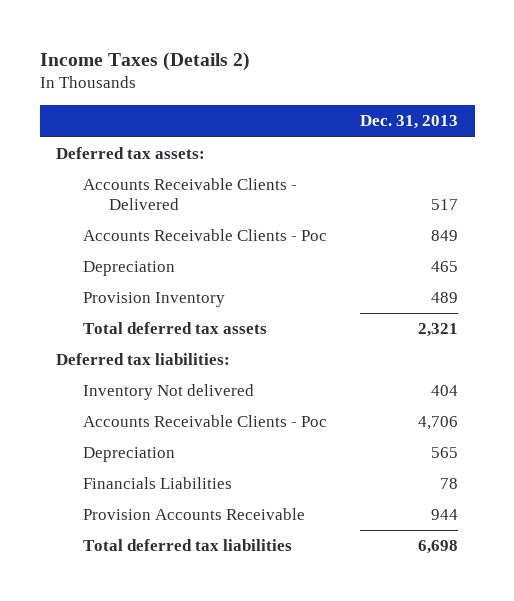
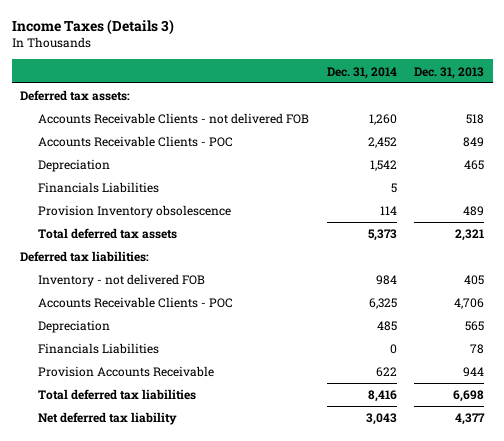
- Income Taxes (Details 2)
+ Income Taxes (Details 3)
- | Dec. 31, 2013
+ | Dec. 31, 2014 | Dec. 31, 2013
- Accounts Receivable Clients - Delivered | 517
- Accounts Receivable Clients - Poc | 849
+ Accounts Receivable Clients - not delivered FOB | 1,260 | 518
+ Accounts Receivable Clients - POC | 2,452 | 849
- Provision Inventory | 489
+ Financials Liabilities | 5 |
+ Provision Inventory obsolescence | 114 | 489
- Inventory Not delivered | 404
- Accounts Receivable Clients - Poc | 4,706
+ Inventory - not delivered FOB | 984 | 405
+ Accounts Receivable Clients - POC | 6,325 | 4,706
+ Net deferred tax liability | 3,043 | 4,377

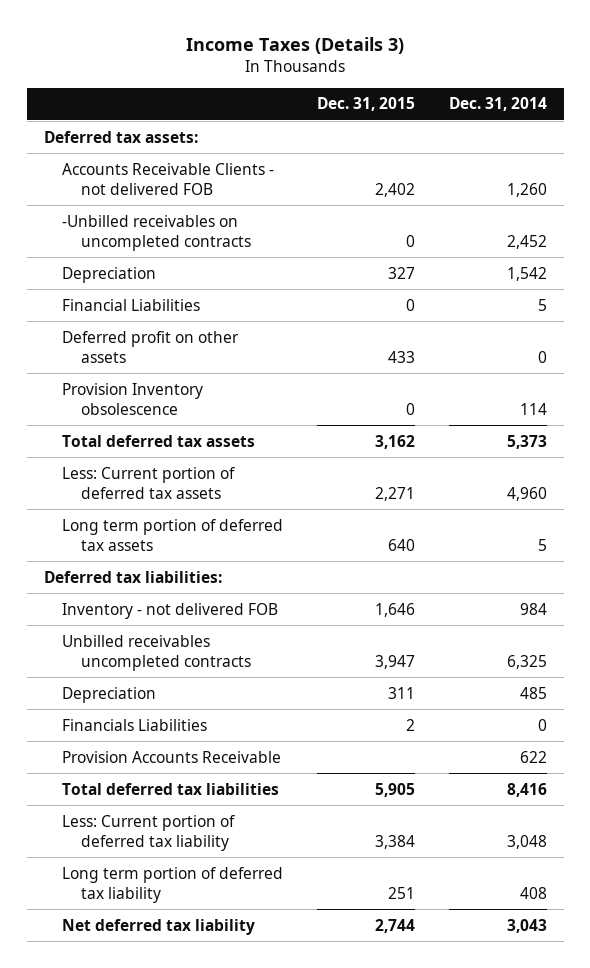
- | Dec. 31, 2014 | Dec. 31, 2013
+ | Dec. 31, 2015 | Dec. 31, 2014
- Accounts Receivable Clients - POC | 2,452 | 849
+ -Unbilled receivables on uncompleted contracts | 0 | 2,452
- Financials Liabilities | 5 |
+ Financial Liabilities | 0 | 5
+ Deferred profit on other assets | 433 | 0
+ Less: Current portion of deferred tax assets | 2,271 | 4,960
+ Long term portion of deferred tax assets | 640 | 5
- Accounts Receivable Clients - POC | 6,325 | 4,706
+ Unbilled receivables uncompleted contracts | 3,947 | 6,325
+ Less: Current portion of deferred tax liability | 3,384 | 3,048
+ Long term portion of deferred tax liability | 251 | 408

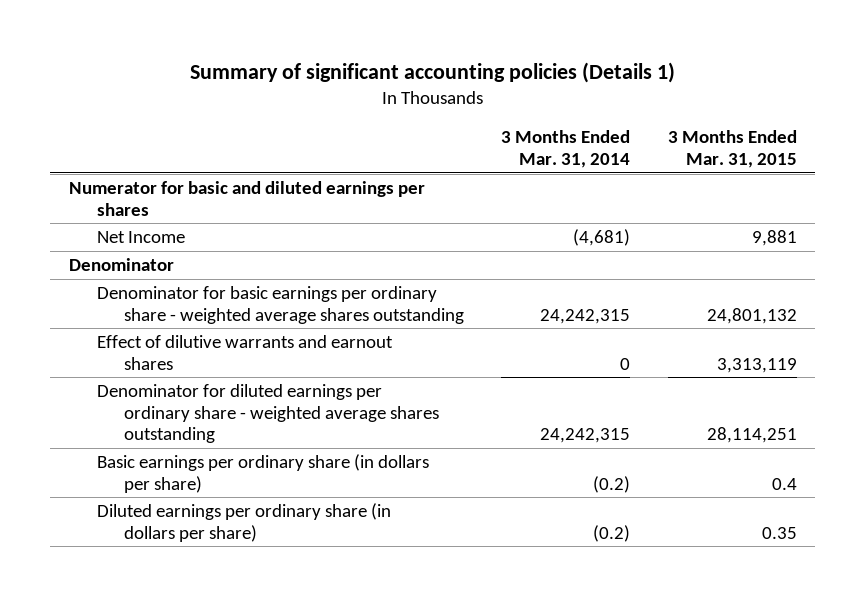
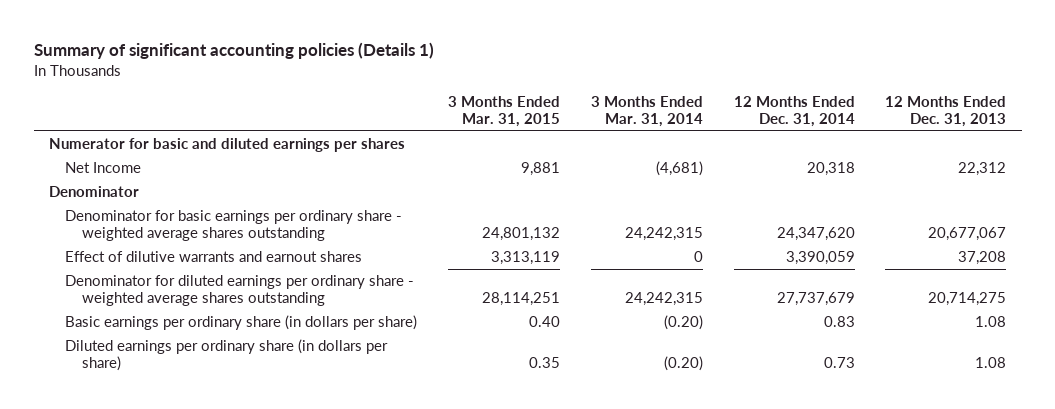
- | 3 Months Ended Mar. 31, 2014 | 3 Months Ended Mar. 31, 2015
+ | 3 Months Ended Mar. 31, 2015 | 3 Months Ended Mar. 31, 2014 | 12 Months Ended Dec. 31, 2014 | 12 Months Ended Dec. 31, 2013
- Basic earnings per ordinary share (in dollars per share) | (0.2) | 0.4
- Diluted earnings per ordinary share (in dollars per share) | (0.2) | 0.35
+ Basic earnings per ordinary share (in dollars per share) | 0.40 | (0.20) | 0.83 | 1.08
+ Diluted earnings per ordinary share (in dollars per share) | 0.35 | (0.20) | 0.73 | 1.08

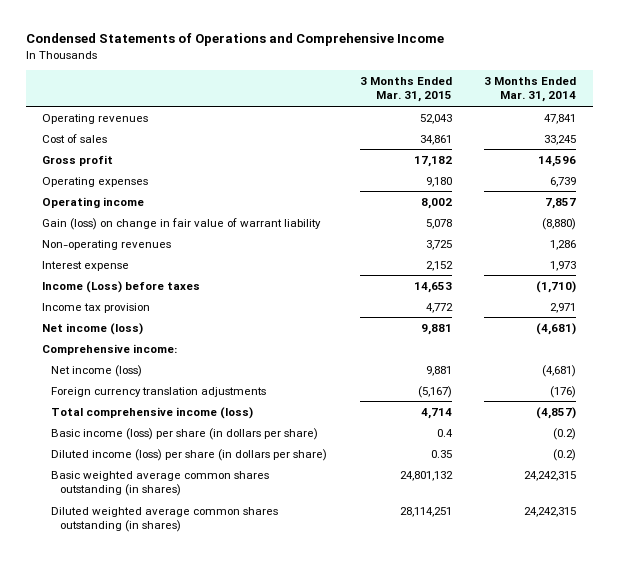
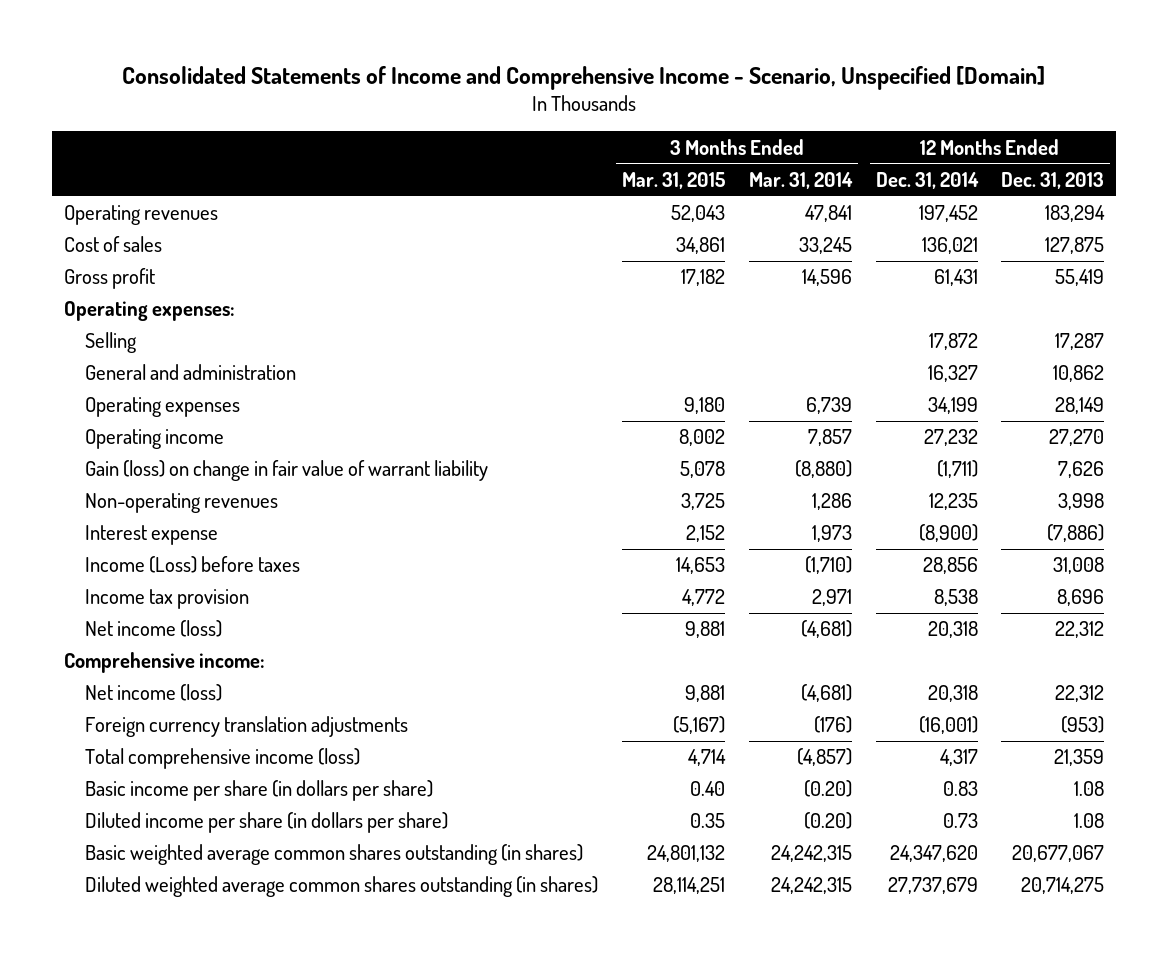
- Condensed Statements of Operations and Comprehensive Income
+ Consolidated Statements of Income and Comprehensive Income - Scenario, Unspecified [Domain]
- | 3 Months Ended Mar. 31, 2015 | 3 Months Ended Mar. 31, 2014
+ | 3 Months Ended Mar. 31, 2015 | 3 Months Ended Mar. 31, 2014 | 12 Months Ended Dec. 31, 2014 | 12 Months Ended Dec. 31, 2013
+ Operating expenses:
+ Selling | | | 17,872 | 17,287
+ General and administration | | | 16,327 | 10,862
- Basic income (loss) per share (in dollars per share) | 0.4 | (0.2)
- Diluted income (loss) per share (in dollars per share) | 0.35 | (0.2)
+ Basic income per share (in dollars per share) | 0.40 | (0.20) | 0.83 | 1.08
+ Diluted income per share (in dollars per share) | 0.35 | (0.20) | 0.73 | 1.08

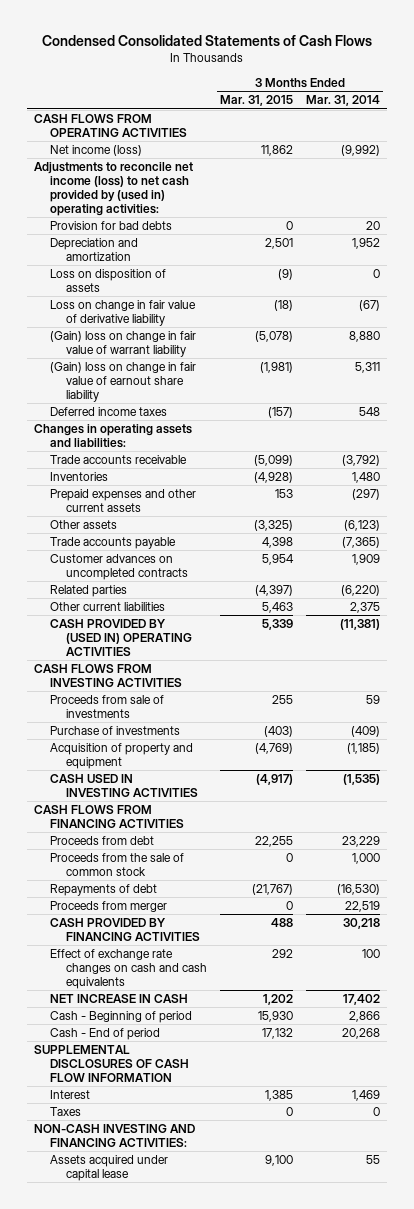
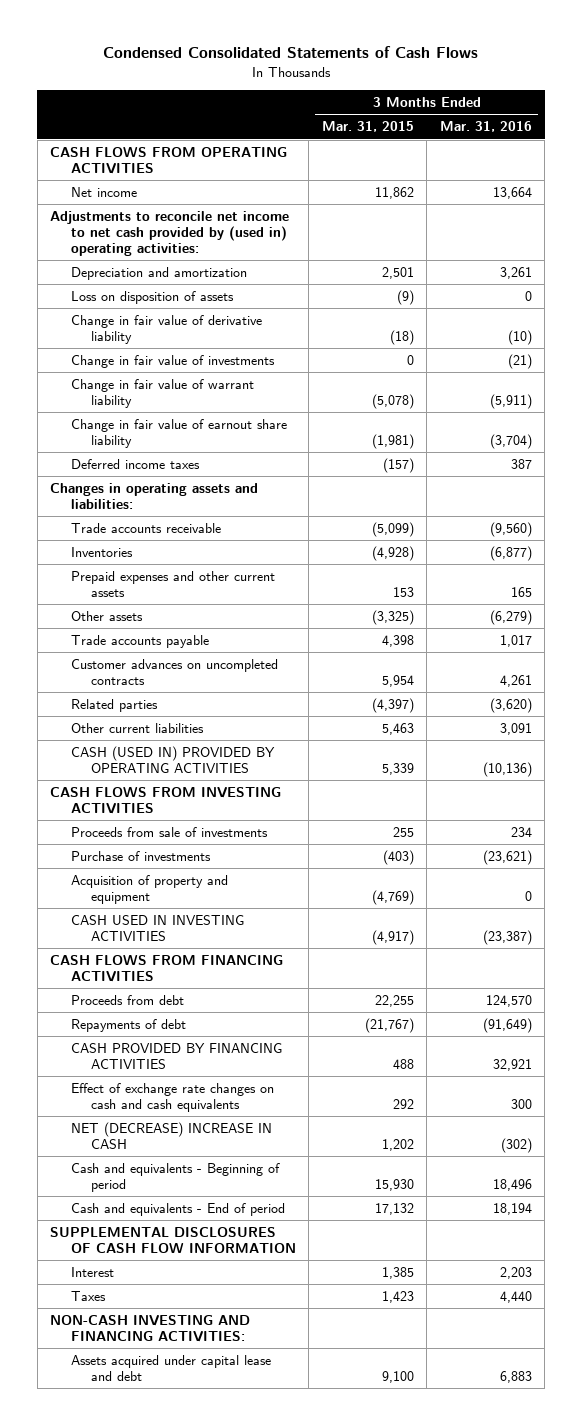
- | 3 Months Ended Mar. 31, 2015 | 3 Months Ended Mar. 31, 2014
+ | 3 Months Ended Mar. 31, 2015 | 3 Months Ended Mar. 31, 2016
- Net income (loss) | 11,862 | (9,992)
- Adjustments to reconcile net income (loss) to net cash provided by (used in) operating activities:
- Provision for bad debts | 0 | 20
+ Net income | 11,862 | 13,664
+ Adjustments to reconcile net income to net cash provided by (used in) operating activities:
- Loss on change in fair value of derivative liability | (18) | (67)
- (Gain) loss on change in fair value of warrant liability | (5,078) | 8,880
- (Gain) loss on change in fair value of earnout share liability | (1,981) | 5,311
+ Change in fair value of derivative liability | (18) | (10)
+ Change in fair value of investments | 0 | (21)
+ Change in fair value of warrant liability | (5,078) | (5,911)
+ Change in fair value of earnout share liability | (1,981) | (3,704)
- CASH PROVIDED BY (USED IN) OPERATING ACTIVITIES | 5,339 | (11,381)
+ CASH (USED IN) PROVIDED BY OPERATING ACTIVITIES | 5,339 | (10,136)
- Proceeds from the sale of common stock | 0 | 1,000
- Proceeds from merger | 0 | 22,519
- NET INCREASE IN CASH | 1,202 | 17,402
- Cash - Beginning of period | 15,930 | 2,866
- Cash - End of period | 17,132 | 20,268
+ NET (DECREASE) INCREASE IN CASH | 1,202 | (302)
+ Cash and equivalents - Beginning of period | 15,930 | 18,496
+ Cash and equivalents - End of period | 17,132 | 18,194
- Taxes | 0 | 0
+ Taxes | 1,423 | 4,440
- Assets acquired under capital lease | 9,100 | 55
+ Assets acquired under capital lease and debt | 9,100 | 6,883

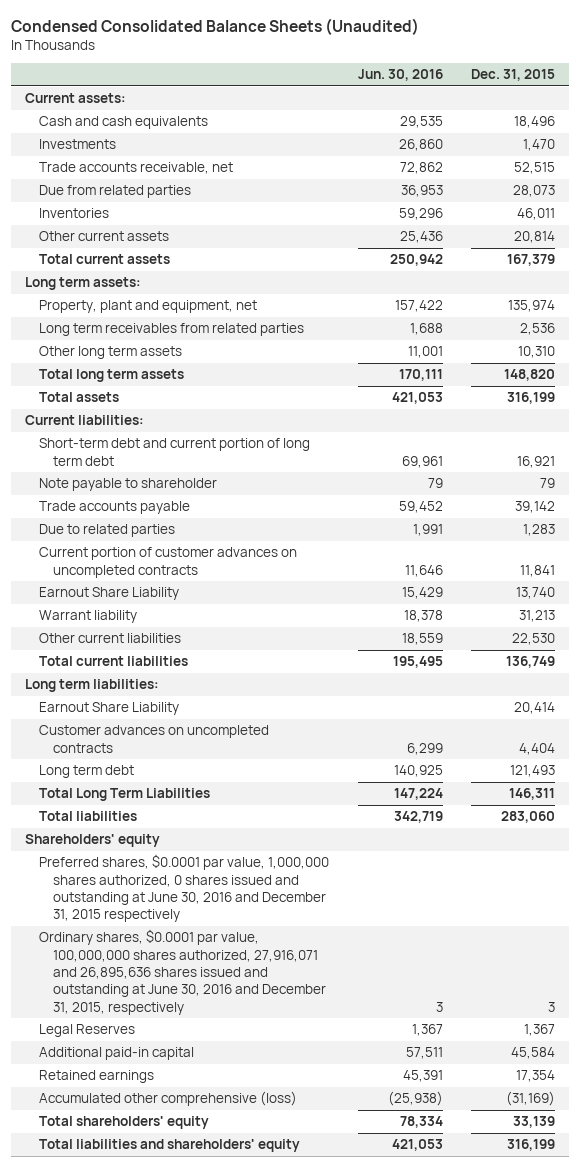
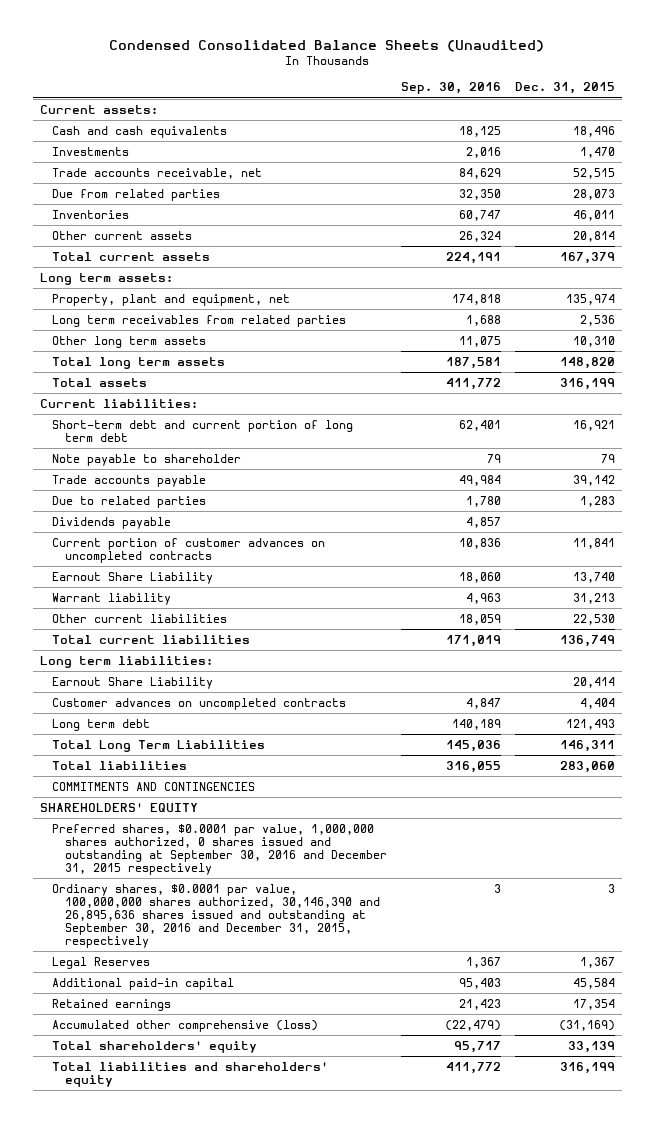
- | Jun. 30, 2016 | Dec. 31, 2015
+ | Sep. 30, 2016 | Dec. 31, 2015
+ Dividends payable | 4,857 |
- Shareholders' equity
- Preferred shares, $0.0001 par value, 1,000,000 shares authorized, 0 shares issued and outstanding at June 30, 2016 and December 31, 2015 respectively
- Ordinary shares, $0.0001 par value, 100,000,000 shares authorized, 27,916,071 and 26,895,636 shares issued and outstanding at June 30, 2016 and December 31, 2015, respectively | 3 | 3
+ COMMITMENTS AND CONTINGENCIES
+ SHAREHOLDERS' EQUITY
+ Preferred shares, $0.0001 par value, 1,000,000 shares authorized, 0 shares issued and outstanding at September 30, 2016 and December 31, 2015 respectively
+ Ordinary shares, $0.0001 par value, 100,000,000 shares authorized, 30,146,390 and 26,895,636 shares issued and outstanding at September 30, 2016 and December 31, 2015, respectively | 3 | 3

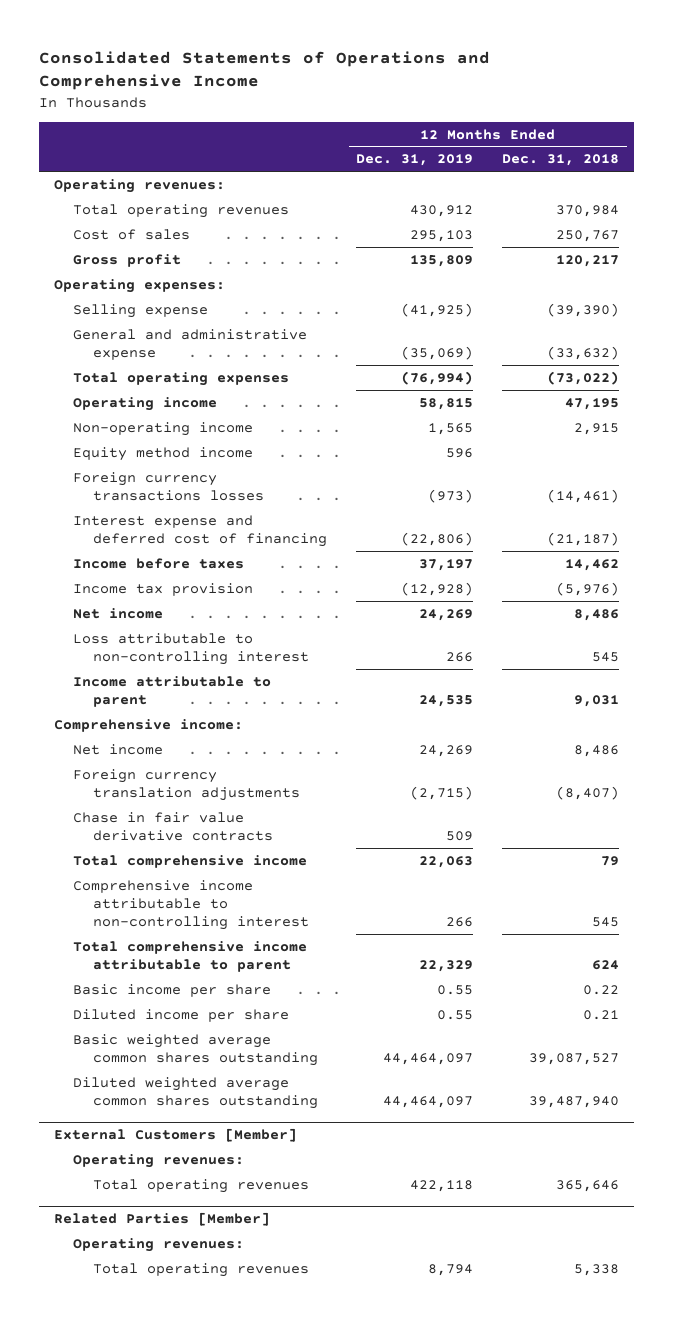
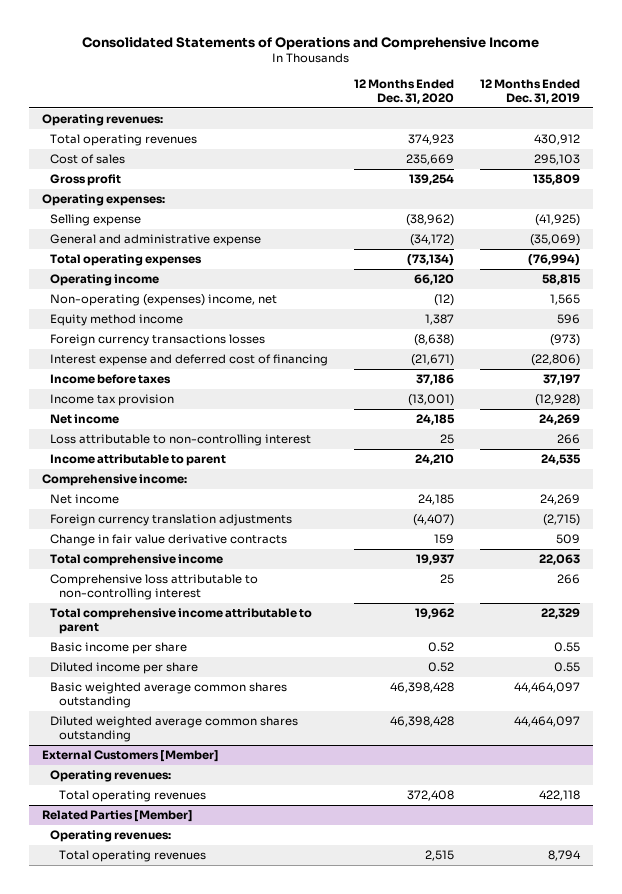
- | 12 Months Ended Dec. 31, 2019 | 12 Months Ended Dec. 31, 2018
+ | 12 Months Ended Dec. 31, 2020 | 12 Months Ended Dec. 31, 2019
- Non-operating income | 1,565 | 2,915
+ Non-operating (expenses) income, net | (12) | 1,565
- Chase in fair value derivative contracts | 509 |
+ Change in fair value derivative contracts | 159 | 509
- Comprehensive income attributable to non-controlling interest | 266 | 545
+ Comprehensive loss attributable to non-controlling interest | 25 | 266

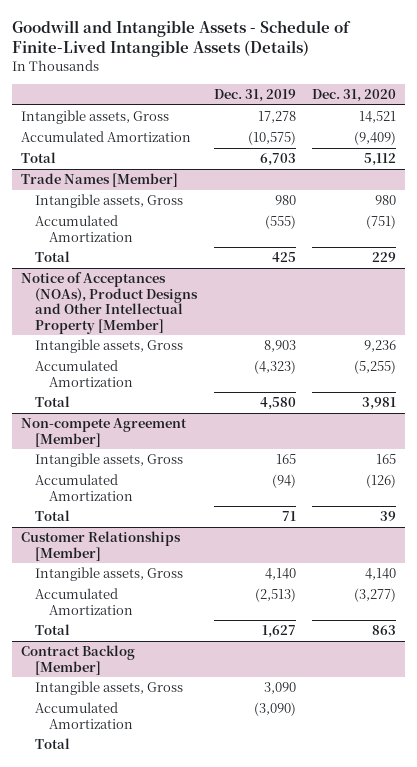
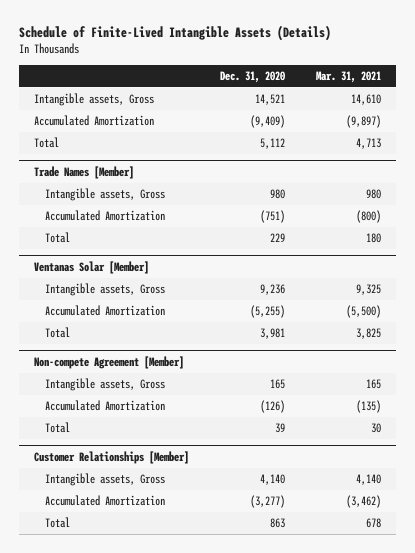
- Goodwill and Intangible Assets - Schedule of Finite-Lived Intangible Assets (Details)
+ Schedule of Finite-Lived Intangible Assets (Details)
- | Dec. 31, 2019 | Dec. 31, 2020
+ | Dec. 31, 2020 | Mar. 31, 2021
- Notice of Acceptances (NOAs), Product Designs and Other Intellectual Property [Member]
+ Ventanas Solar [Member]
- Contract Backlog [Member]
- Intangible assets, Gross | 3,090 |
- Accumulated Amortization | (3,090) |
- Total

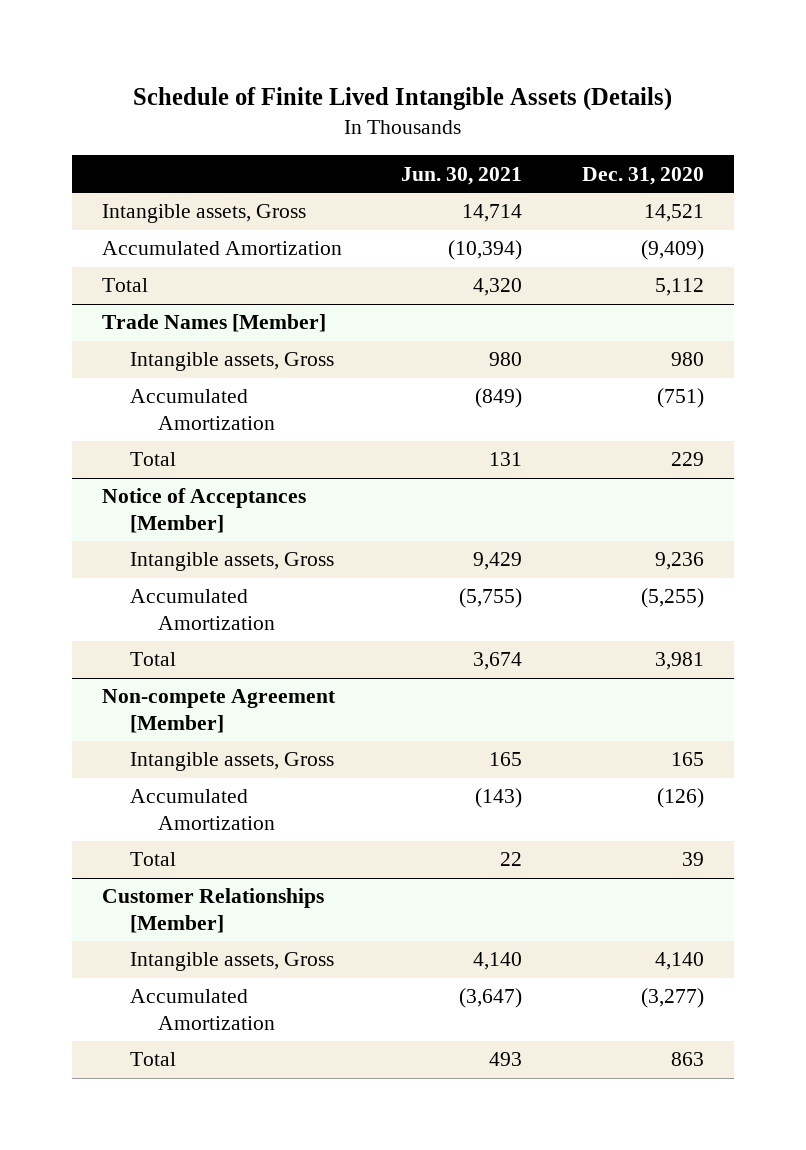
- Schedule of Finite-Lived Intangible Assets (Details)
+ Schedule of Finite Lived Intangible Assets (Details)
- | Dec. 31, 2020 | Mar. 31, 2021
+ | Jun. 30, 2021 | Dec. 31, 2020
- Ventanas Solar [Member]
+ Notice of Acceptances [Member]

